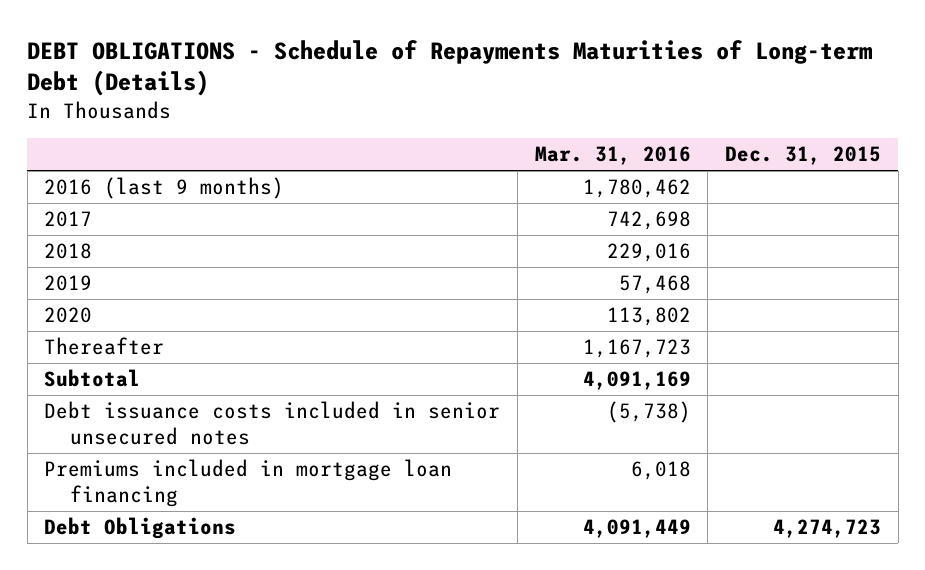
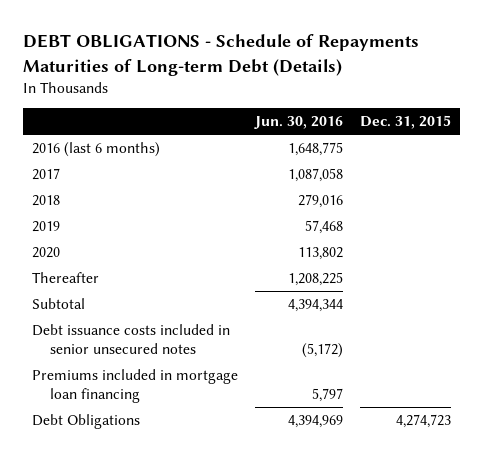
- | Mar. 31, 2016 | Dec. 31, 2015
+ | Jun. 30, 2016 | Dec. 31, 2015
- 2016 (last 9 months) | 1,780,462 |
+ 2016 (last 6 months) | 1,648,775 |

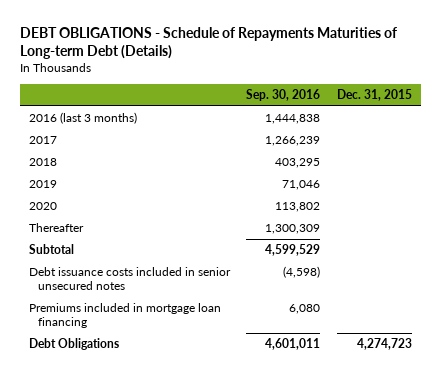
- | Jun. 30, 2016 | Dec. 31, 2015
+ | Sep. 30, 2016 | Dec. 31, 2015
- 2016 (last 6 months) | 1,648,775 |
+ 2016 (last 3 months) | 1,444,838 |

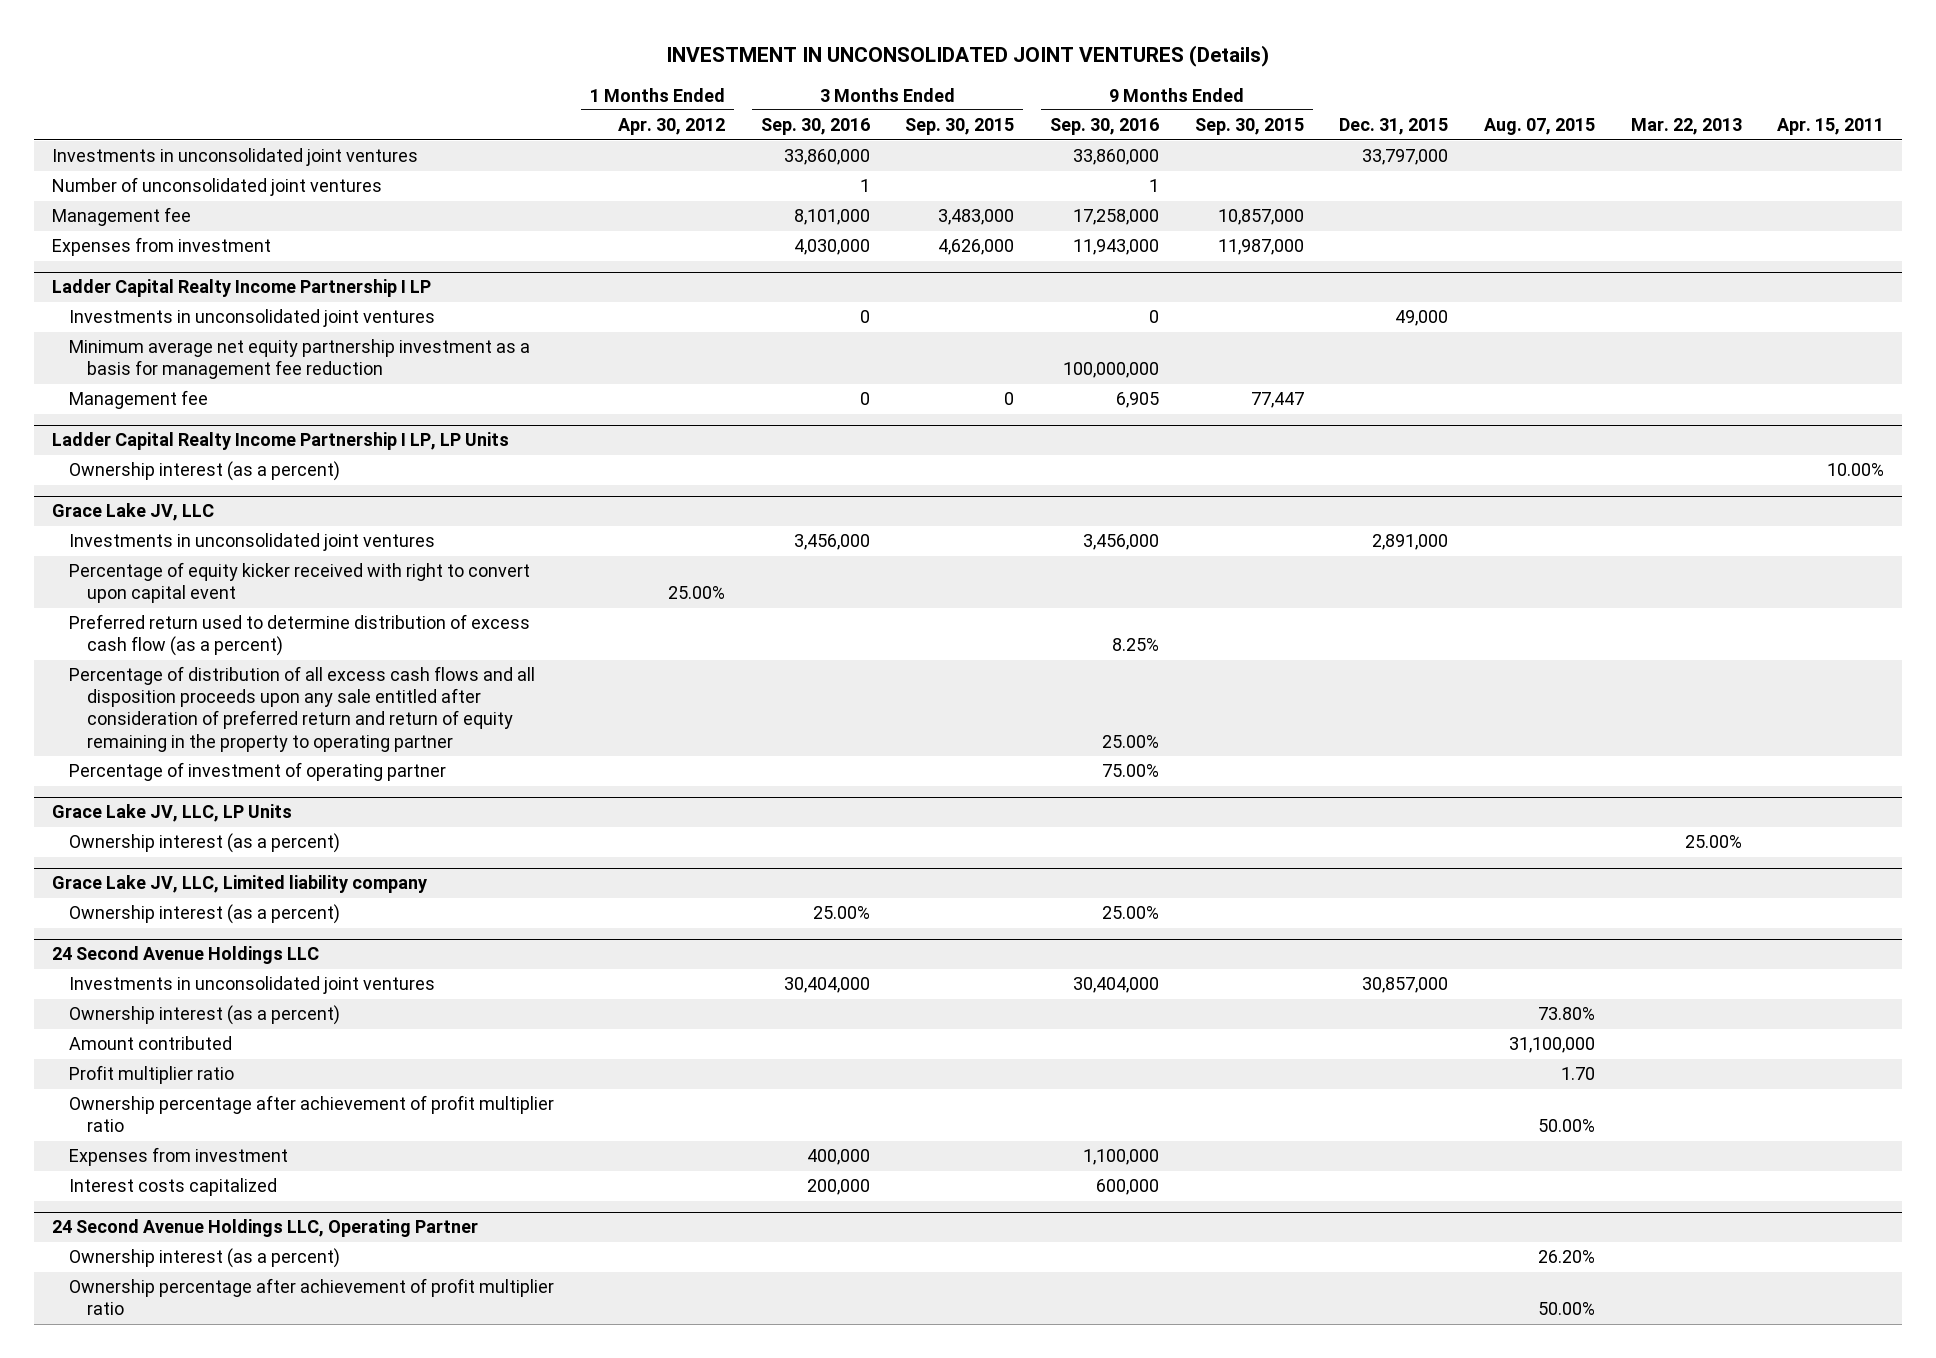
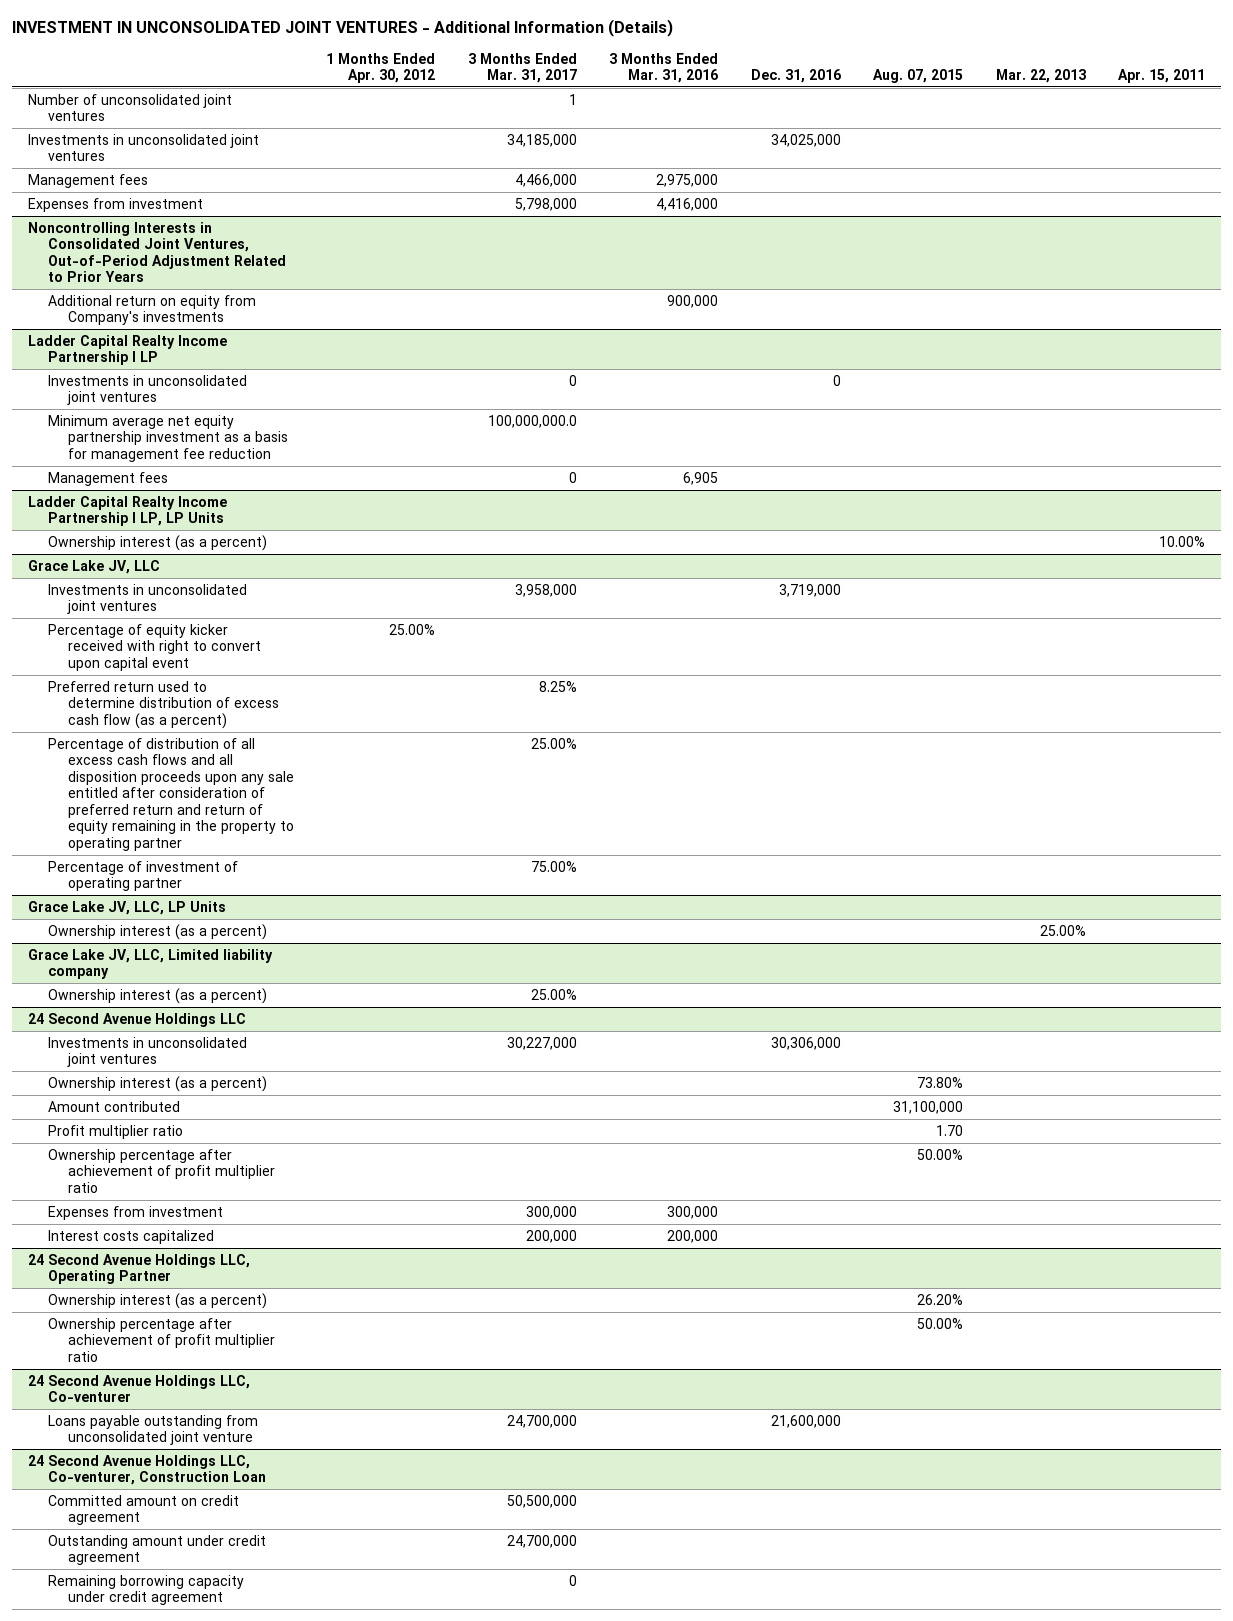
- INVESTMENT IN UNCONSOLIDATED JOINT VENTURES (Details)
+ INVESTMENT IN UNCONSOLIDATED JOINT VENTURES - Additional Information (Details)
- | 1 Months Ended Apr. 30, 2012 | 3 Months Ended Sep. 30, 2016 | 3 Months Ended Sep. 30, 2015 | 9 Months Ended Sep. 30, 2016 | 9 Months Ended Sep. 30, 2015 | Dec. 31, 2015 | Aug. 07, 2015 | Mar. 22, 2013 | Apr. 15, 2011
+ | 1 Months Ended Apr. 30, 2012 | 3 Months Ended Mar. 31, 2017 | 3 Months Ended Mar. 31, 2016 | Dec. 31, 2016 | Aug. 07, 2015 | Mar. 22, 2013 | Apr. 15, 2011
- Management fee | | 8,101,000 | 3,483,000 | 17,258,000 | 10,857,000 | | | |
moved down: Investments in unconsolidated joint ventures | | 34,185,000 | | 34,025,000 | | |
+ Management fees | | 4,466,000 | 2,975,000 | | | |
+ Noncontrolling Interests in Consolidated Joint Ventures, Out-of-Period Adjustment Related to Prior Years
+ Additional return on equity from Company's investments | | | 900,000 | | | |
@ Ladder Capital Realty Income Partnership I LP
- Management fee | | 0 | 0 | 6,905 | 77,447 | | | |
+ Management fees | | 0 | 6,905 | | | |
+ 24 Second Avenue Holdings LLC, Co-venturer
+ Loans payable outstanding from unconsolidated joint venture | | 24,700,000 | | 21,600,000 | | |
+ 24 Second Avenue Holdings LLC, Co-venturer, Construction Loan
+ Committed amount on credit agreement | | 50,500,000 | | | | |
+ Outstanding amount under credit agreement | | 24,700,000 | | | | |
+ Remaining borrowing capacity under credit agreement | | 0 | | | | |

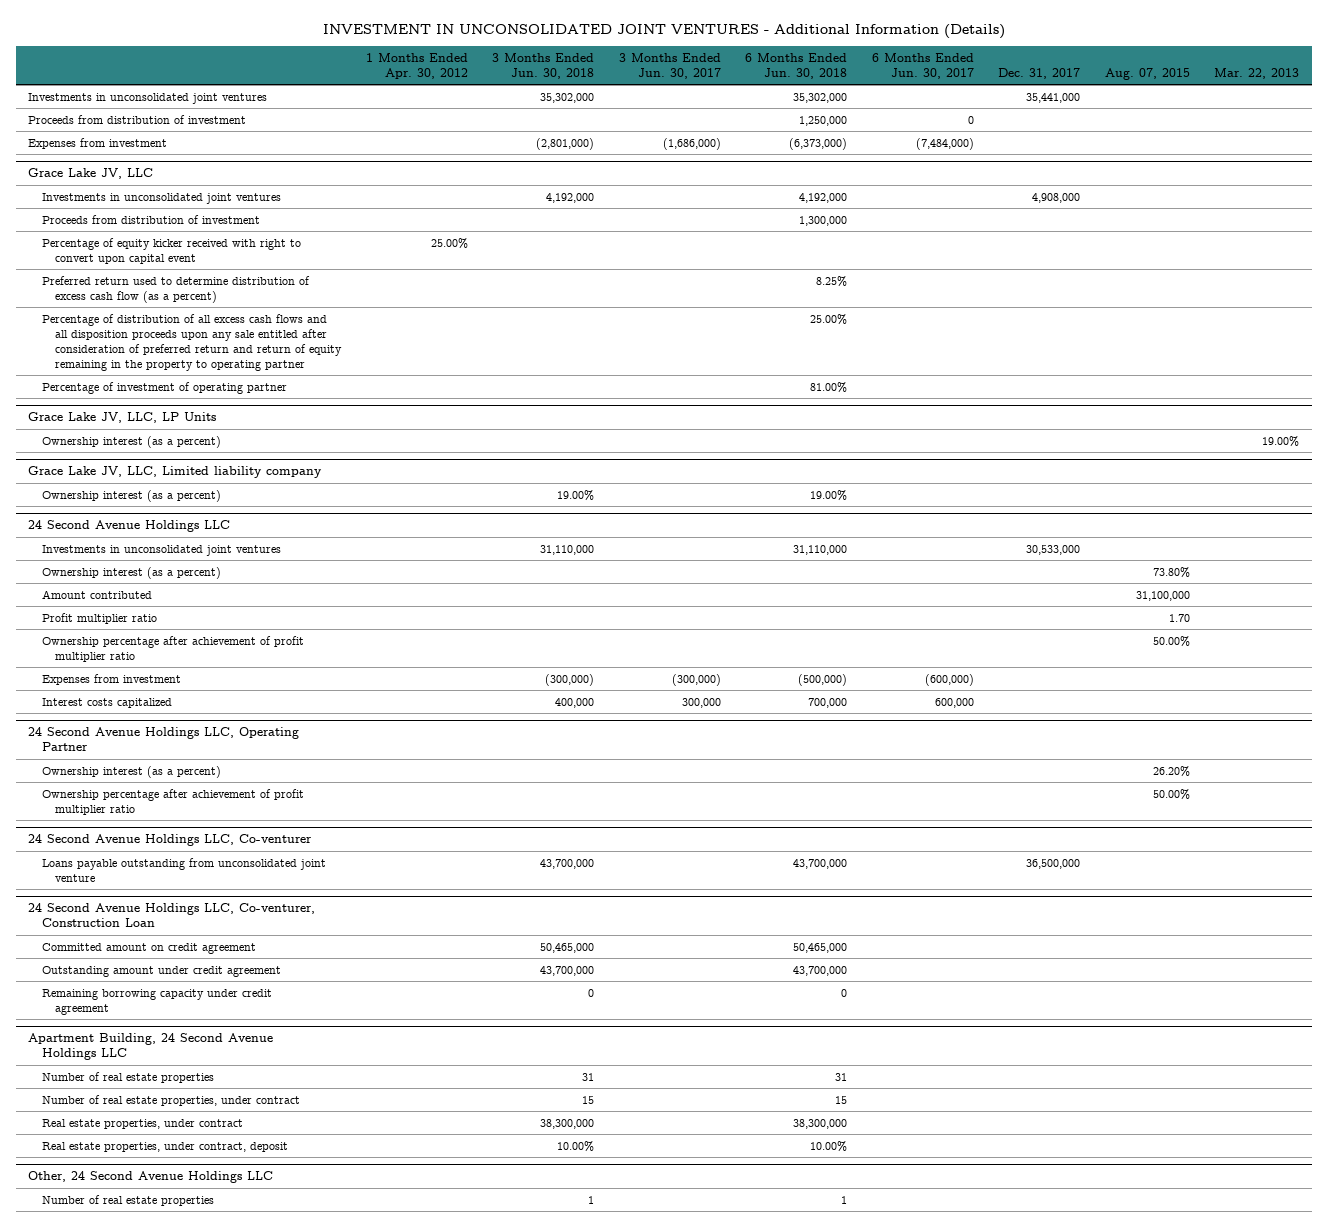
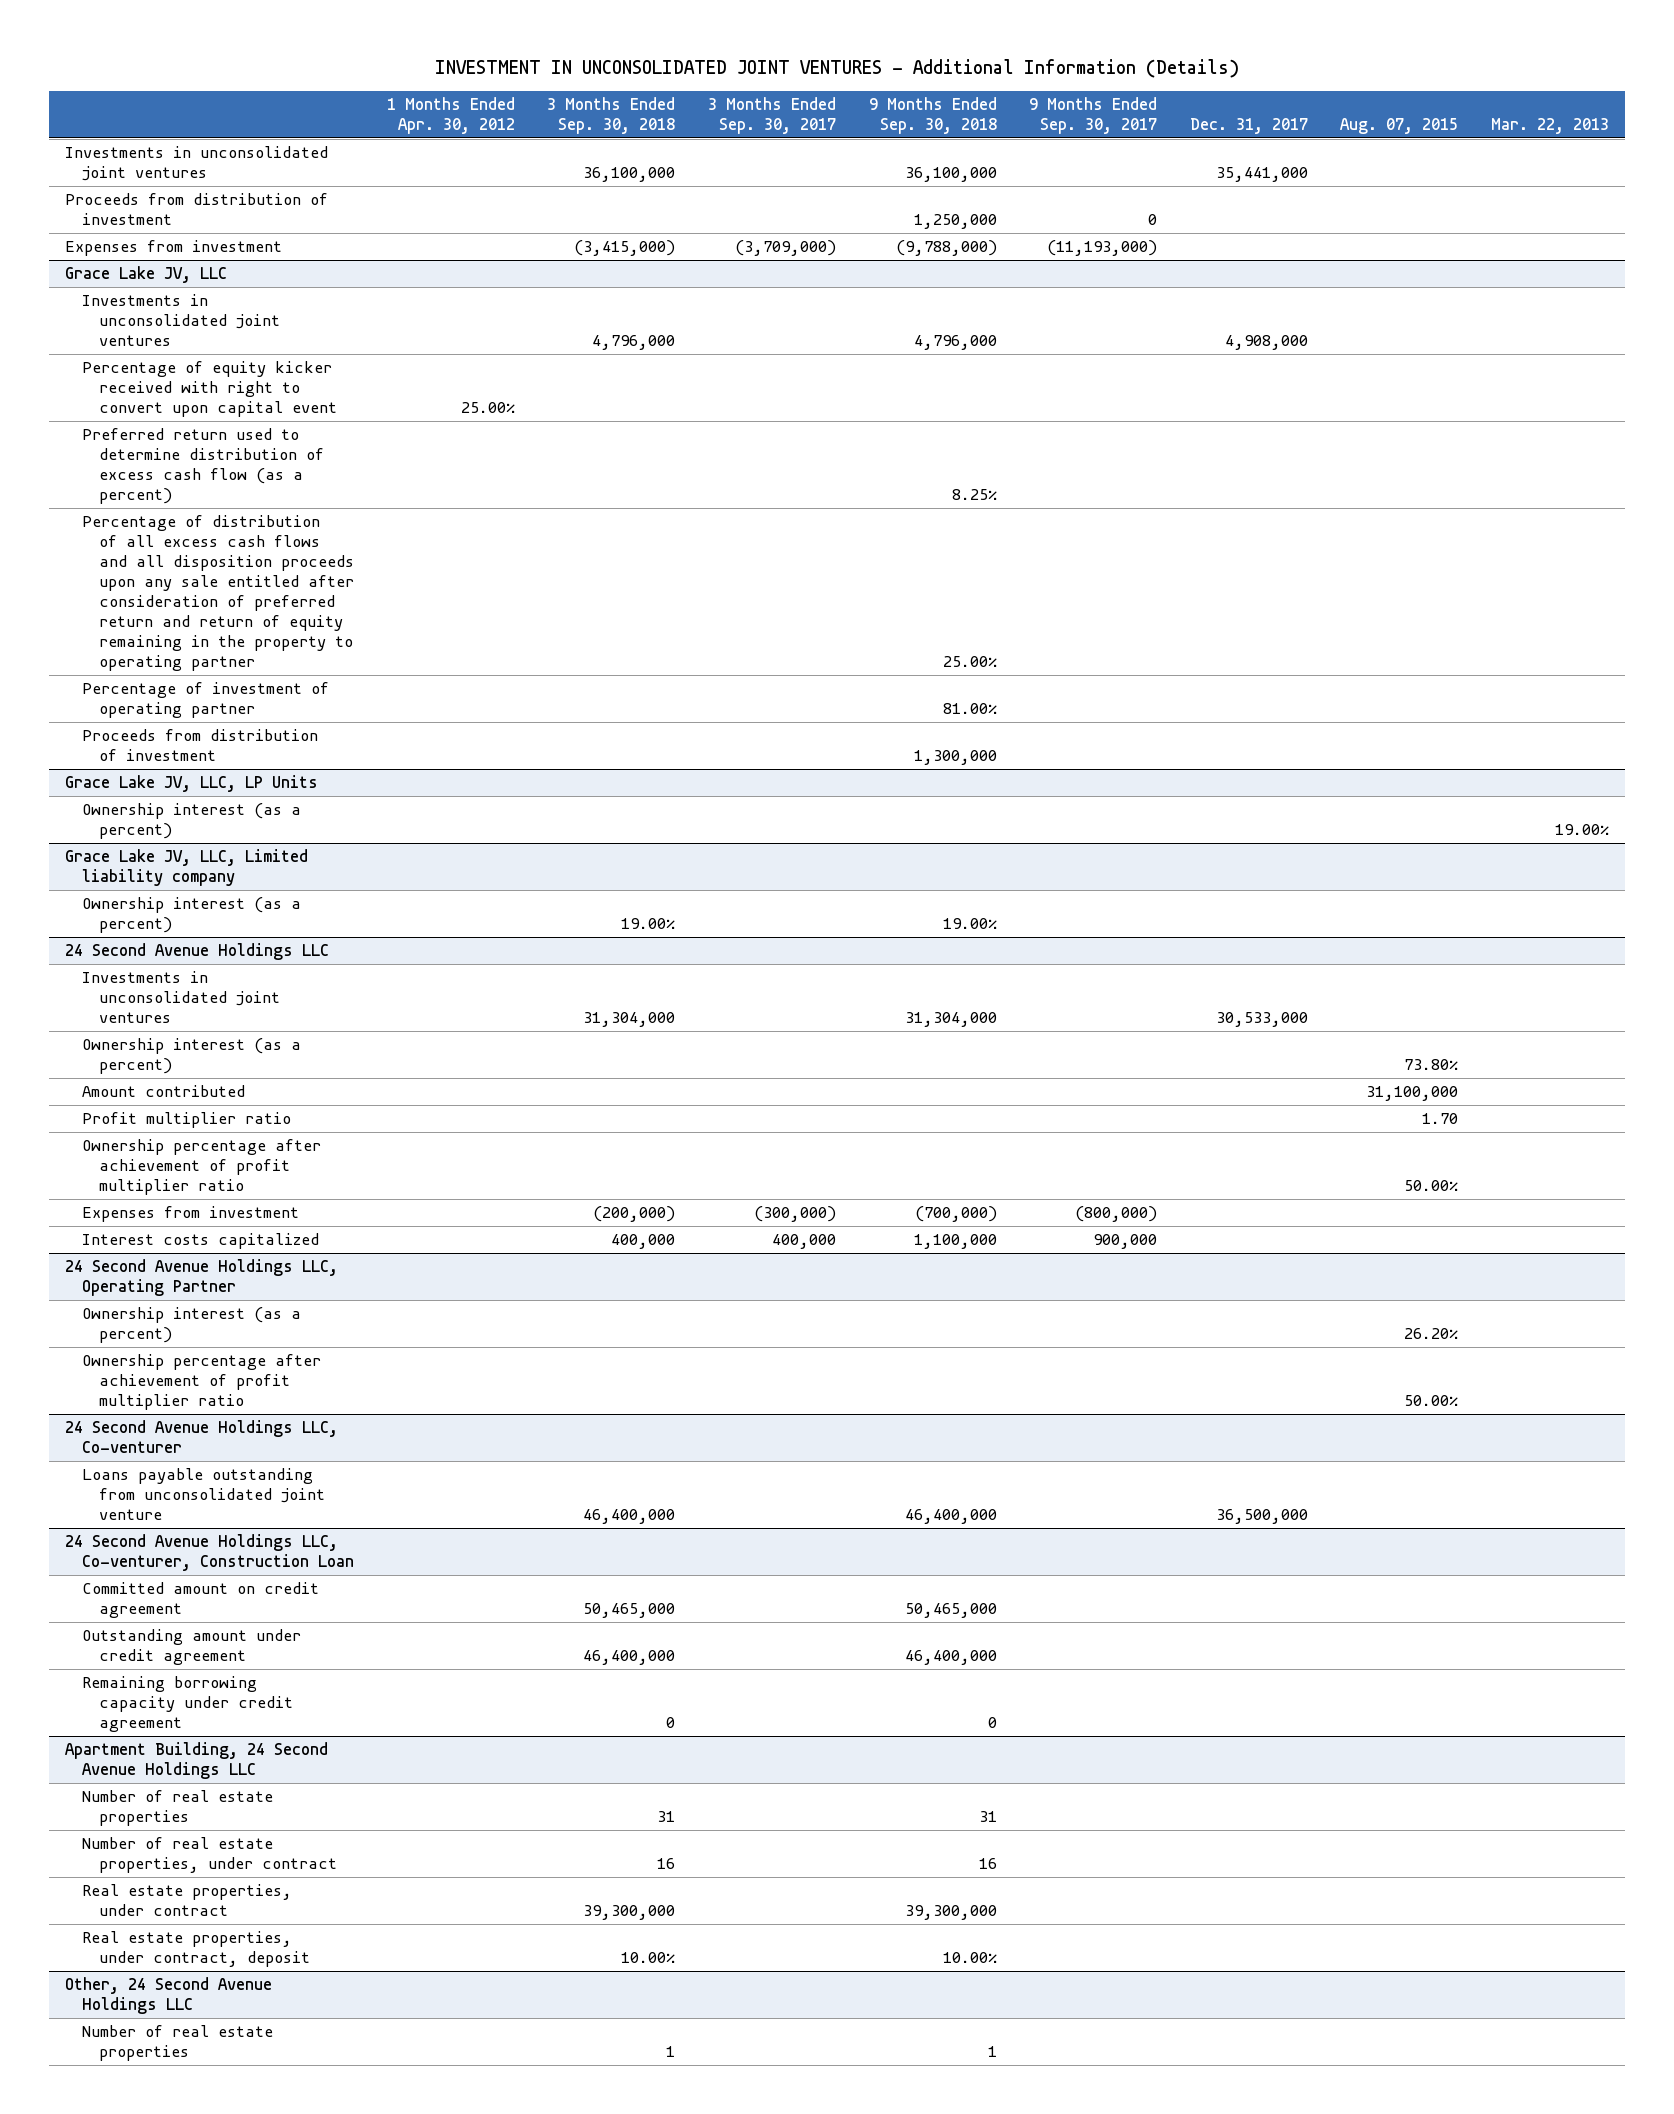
- | 1 Months Ended Apr. 30, 2012 | 3 Months Ended Jun. 30, 2018 | 3 Months Ended Jun. 30, 2017 | 6 Months Ended Jun. 30, 2018 | 6 Months Ended Jun. 30, 2017 | Dec. 31, 2017 | Aug. 07, 2015 | Mar. 22, 2013
+ | 1 Months Ended Apr. 30, 2012 | 3 Months Ended Sep. 30, 2018 | 3 Months Ended Sep. 30, 2017 | 9 Months Ended Sep. 30, 2018 | 9 Months Ended Sep. 30, 2017 | Dec. 31, 2017 | Aug. 07, 2015 | Mar. 22, 2013
@ Grace Lake JV, LLC
moved down: Proceeds from distribution of investment | | | | 1,300,000 | | | |

